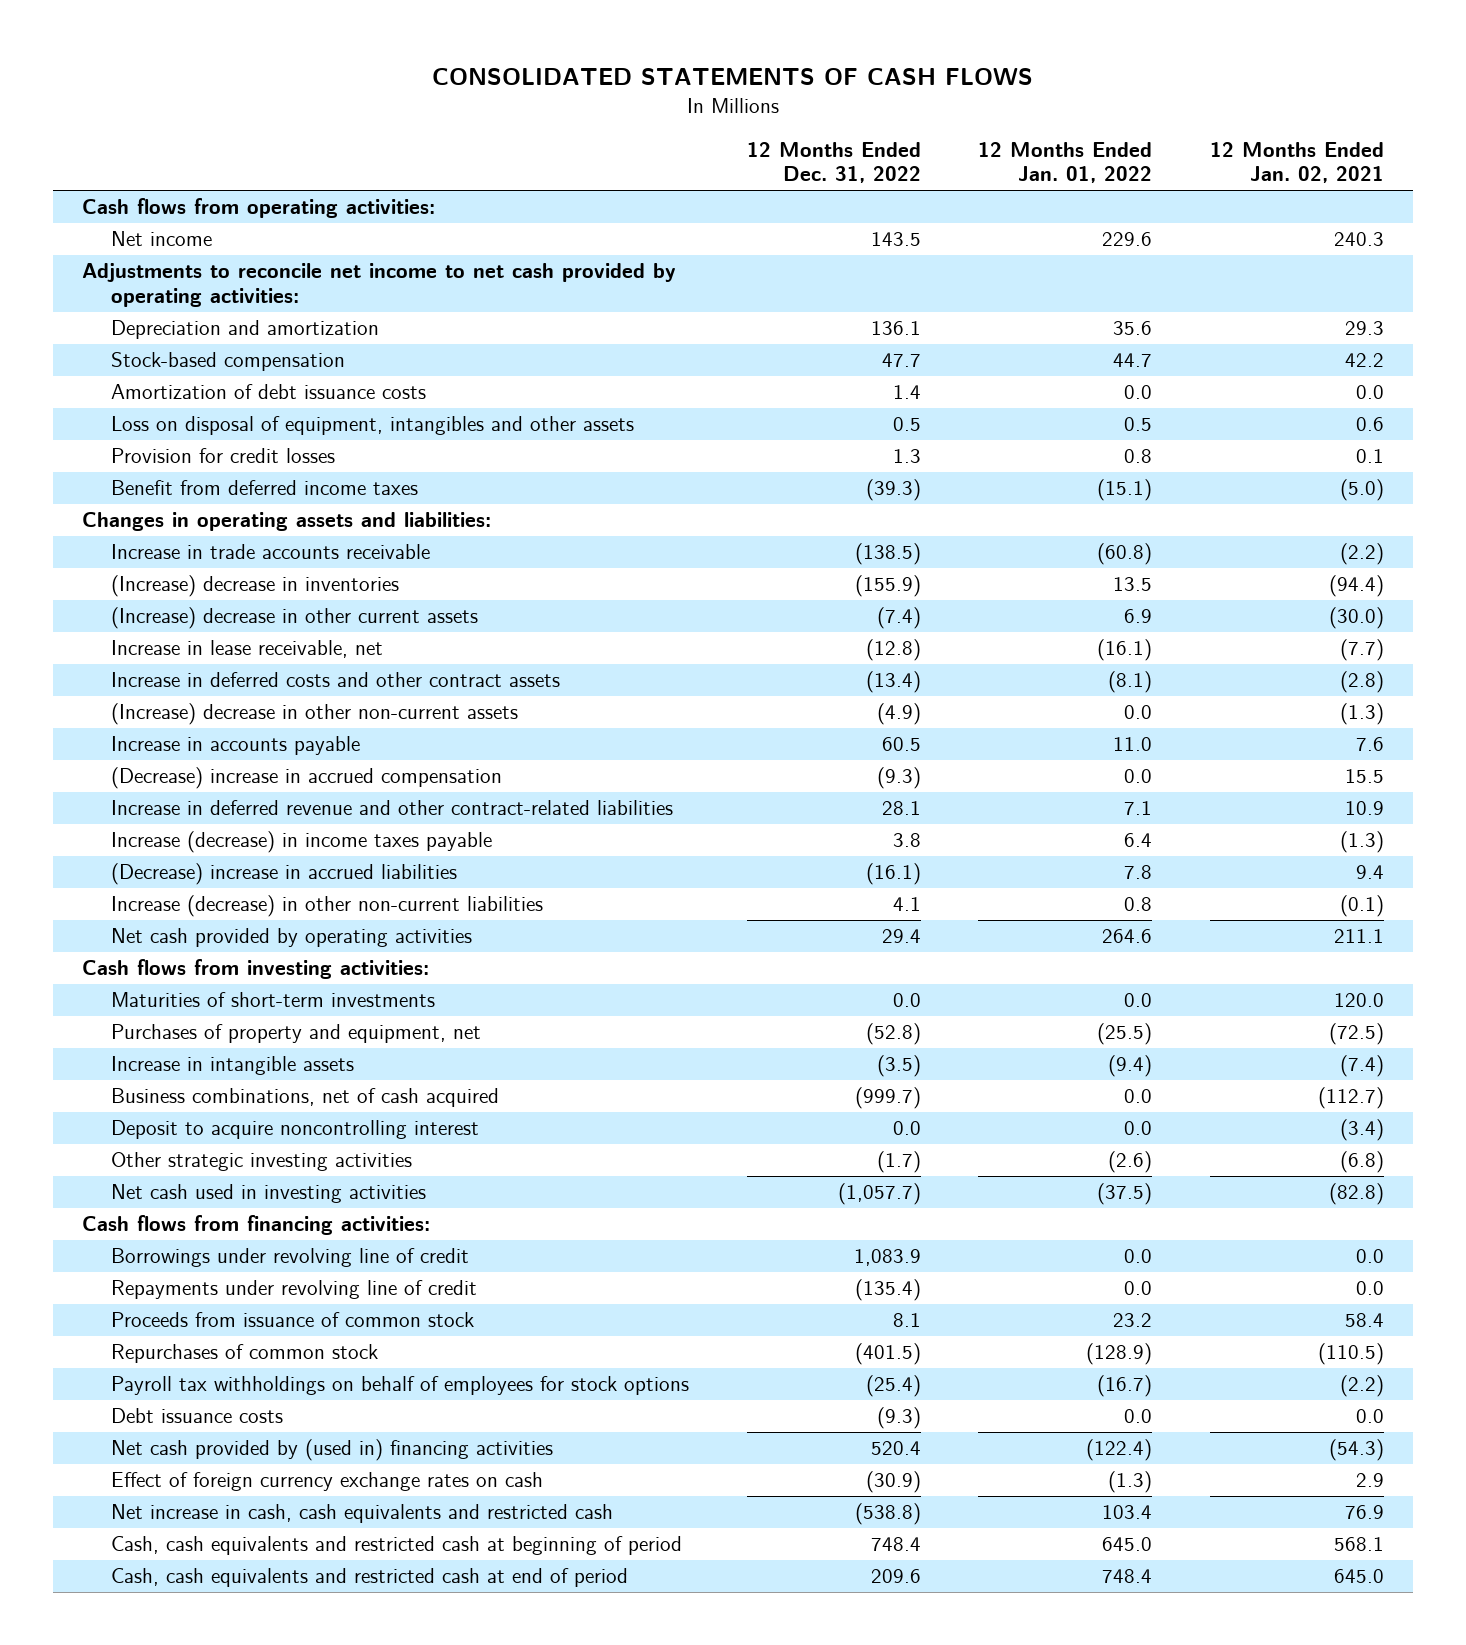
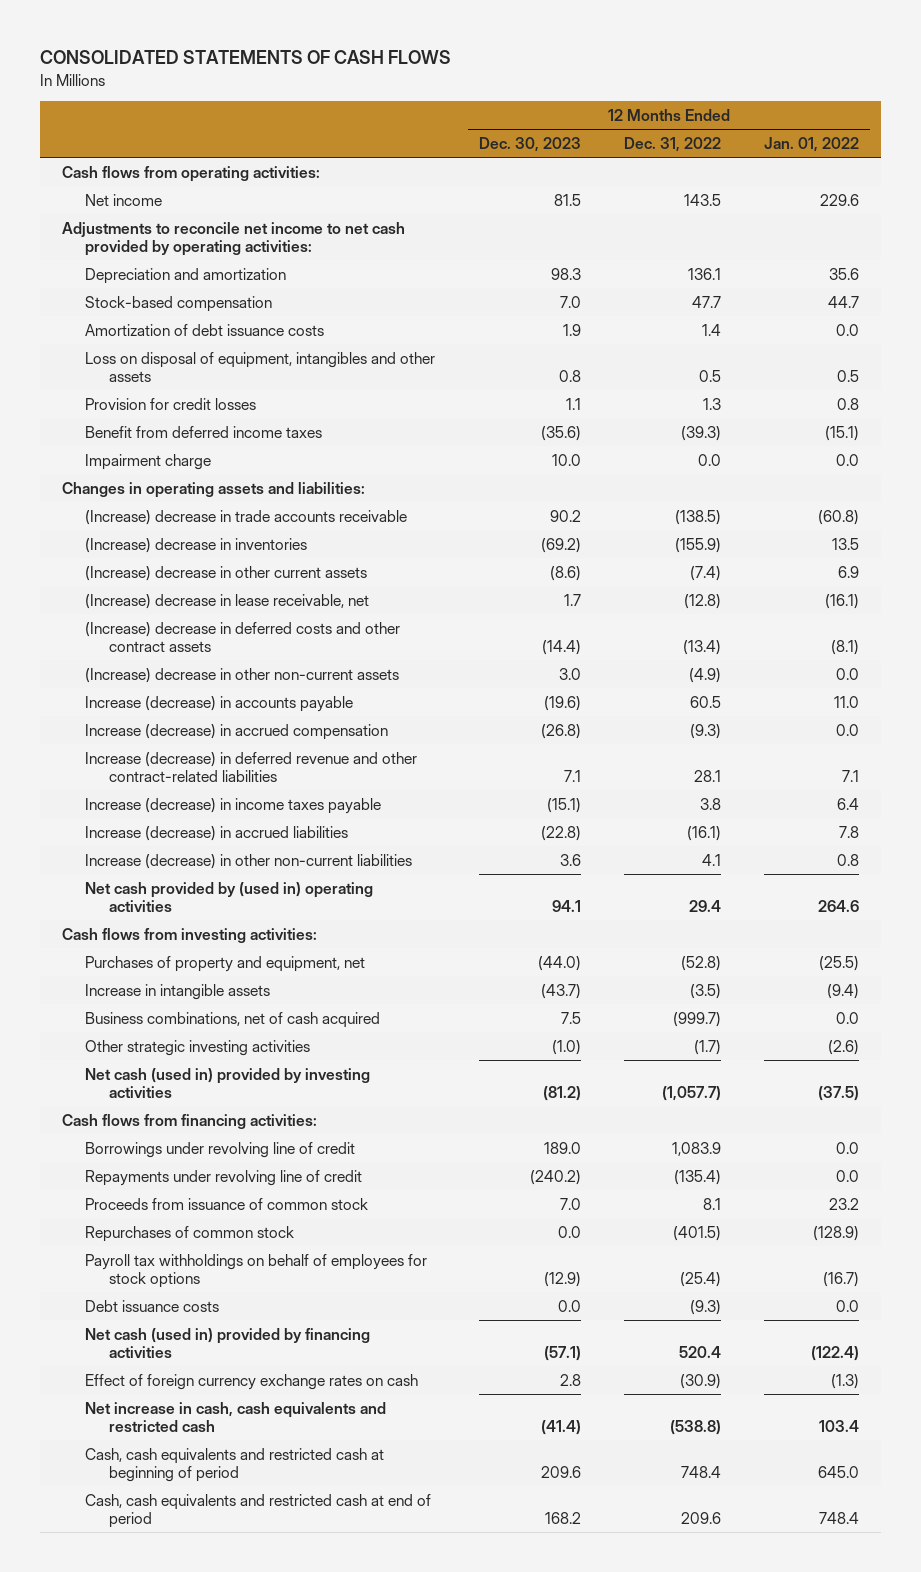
- | 12 Months Ended Dec. 31, 2022 | 12 Months Ended Jan. 01, 2022 | 12 Months Ended Jan. 02, 2021
+ | 12 Months Ended Dec. 30, 2023 | 12 Months Ended Dec. 31, 2022 | 12 Months Ended Jan. 01, 2022
+ Impairment charge | 10.0 | 0.0 | 0.0
- Increase in trade accounts receivable | (138.5) | (60.8) | (2.2)
+ (Increase) decrease in trade accounts receivable | 90.2 | (138.5) | (60.8)
- Increase in lease receivable, net | (12.8) | (16.1) | (7.7)
- Increase in deferred costs and other contract assets | (13.4) | (8.1) | (2.8)
+ (Increase) decrease in lease receivable, net | 1.7 | (12.8) | (16.1)
+ (Increase) decrease in deferred costs and other contract assets | (14.4) | (13.4) | (8.1)
- Increase in accounts payable | 60.5 | 11.0 | 7.6
- (Decrease) increase in accrued compensation | (9.3) | 0.0 | 15.5
- Increase in deferred revenue and other contract-related liabilities | 28.1 | 7.1 | 10.9
+ Increase (decrease) in accounts payable | (19.6) | 60.5 | 11.0
+ Increase (decrease) in accrued compensation | (26.8) | (9.3) | 0.0
+ Increase (decrease) in deferred revenue and other contract-related liabilities | 7.1 | 28.1 | 7.1
- (Decrease) increase in accrued liabilities | (16.1) | 7.8 | 9.4
+ Increase (decrease) in accrued liabilities | (22.8) | (16.1) | 7.8
- Net cash provided by operating activities | 29.4 | 264.6 | 211.1
+ Net cash provided by (used in) operating activities | 94.1 | 29.4 | 264.6
- Maturities of short-term investments | 0.0 | 0.0 | 120.0
- Deposit to acquire noncontrolling interest | 0.0 | 0.0 | (3.4)
- Net cash used in investing activities | (1,057.7) | (37.5) | (82.8)
+ Net cash (used in) provided by investing activities | (81.2) | (1,057.7) | (37.5)
- Net cash provided by (used in) financing activities | 520.4 | (122.4) | (54.3)
+ Net cash (used in) provided by financing activities | (57.1) | 520.4 | (122.4)

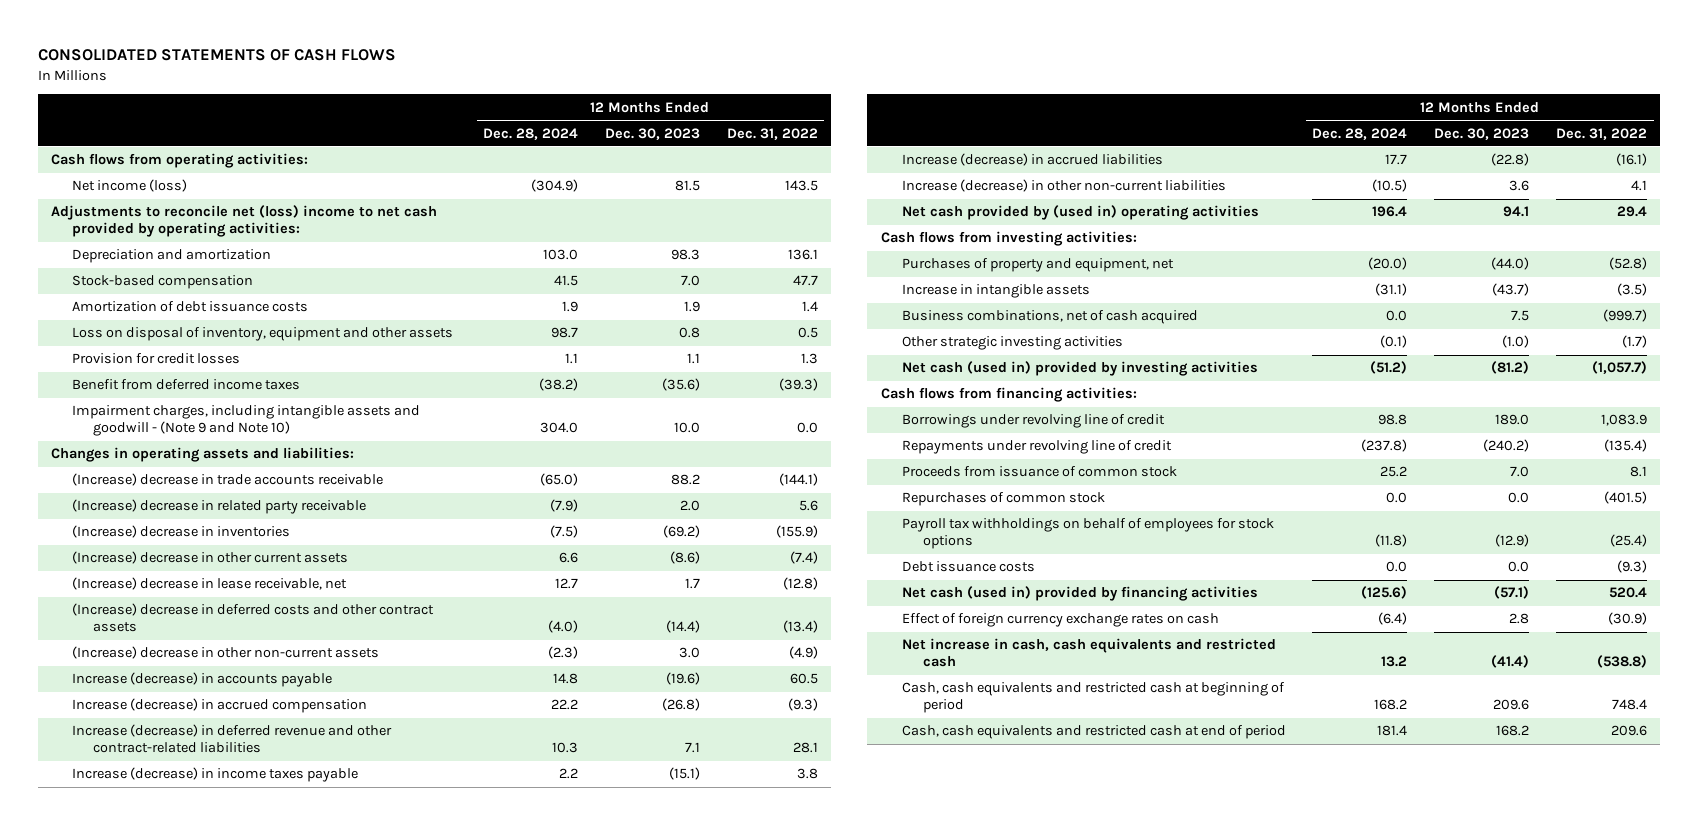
- | 12 Months Ended Dec. 30, 2023 | 12 Months Ended Dec. 31, 2022 | 12 Months Ended Jan. 01, 2022
+ | 12 Months Ended Dec. 28, 2024 | 12 Months Ended Dec. 30, 2023 | 12 Months Ended Dec. 31, 2022
- Net income | 81.5 | 143.5 | 229.6
- Adjustments to reconcile net income to net cash provided by operating activities:
+ Net income (loss) | (304.9) | 81.5 | 143.5
+ Adjustments to reconcile net (loss) income to net cash provided by operating activities:
- Loss on disposal of equipment, intangibles and other assets | 0.8 | 0.5 | 0.5
+ Loss on disposal of inventory, equipment and other assets | 98.7 | 0.8 | 0.5
- Impairment charge | 10.0 | 0.0 | 0.0
+ Impairment charges, including intangible assets and goodwill - (Note 9 and Note 10) | 304.0 | 10.0 | 0.0
- (Increase) decrease in trade accounts receivable | 90.2 | (138.5) | (60.8)
+ (Increase) decrease in trade accounts receivable | (65.0) | 88.2 | (144.1)
+ (Increase) decrease in related party receivable | (7.9) | 2.0 | 5.6

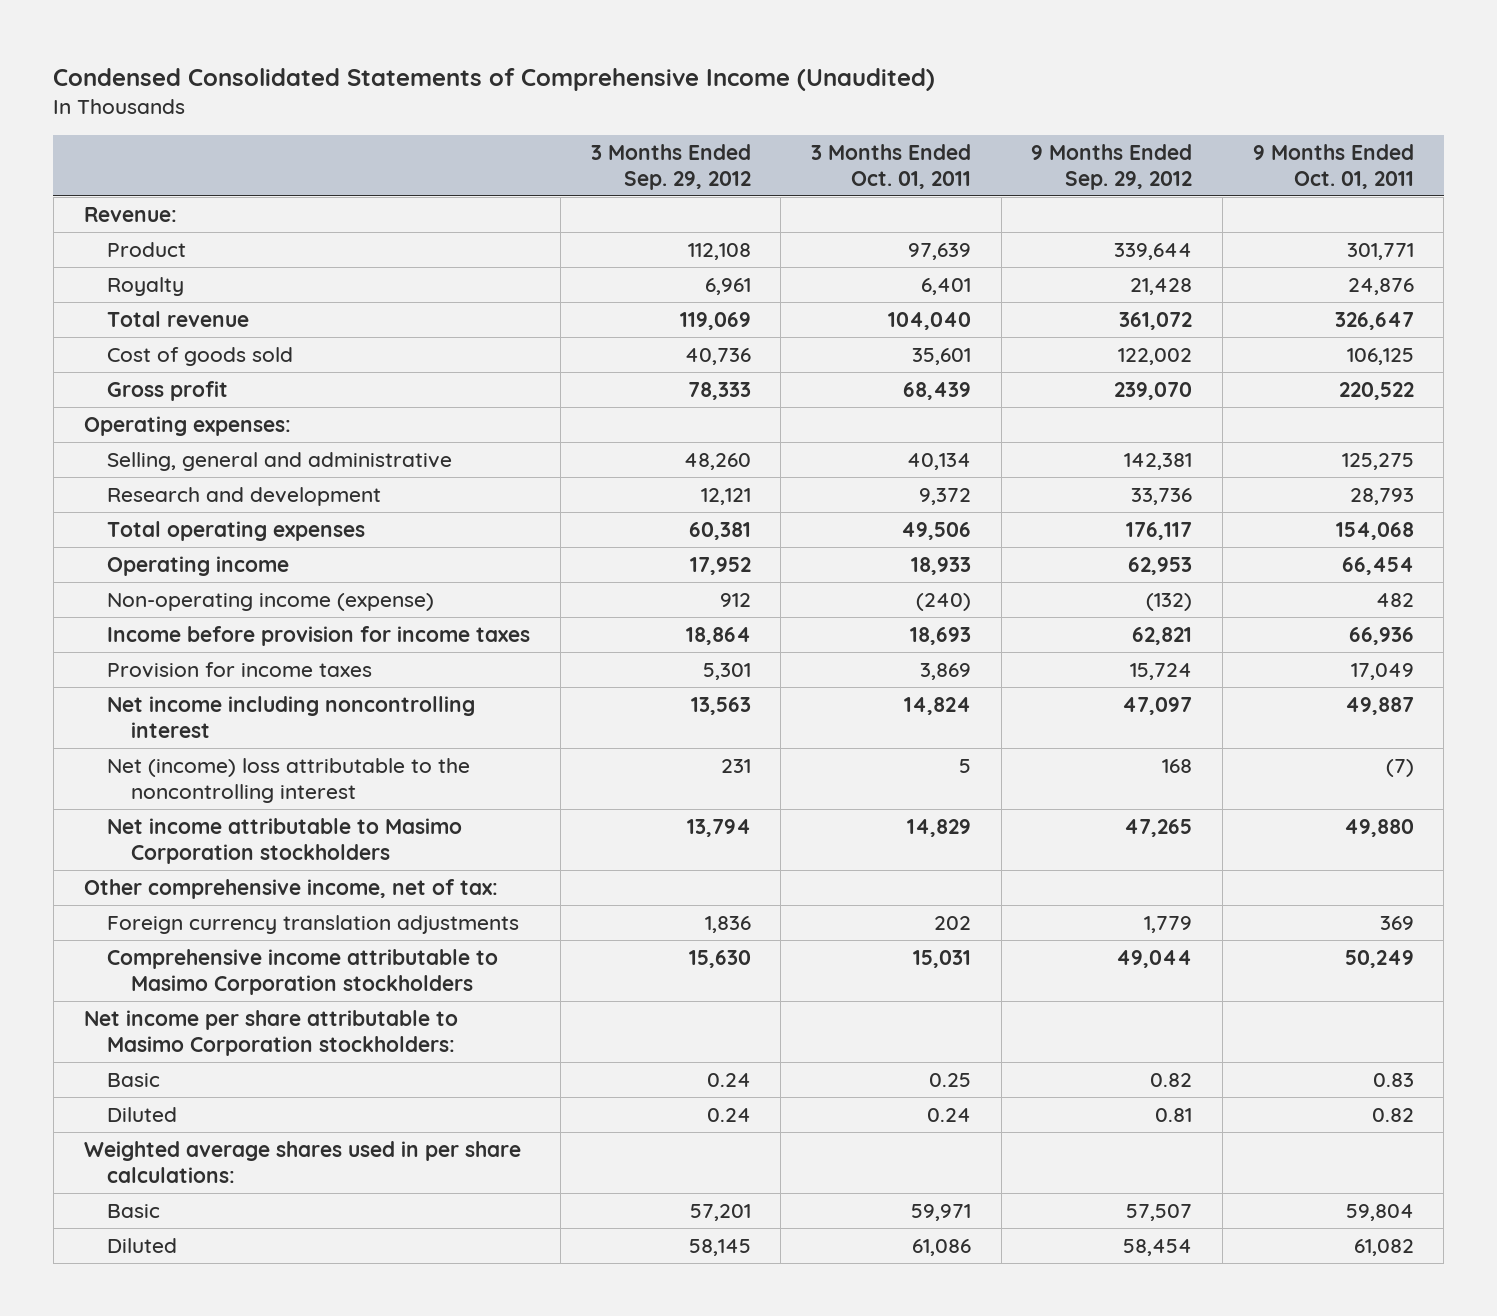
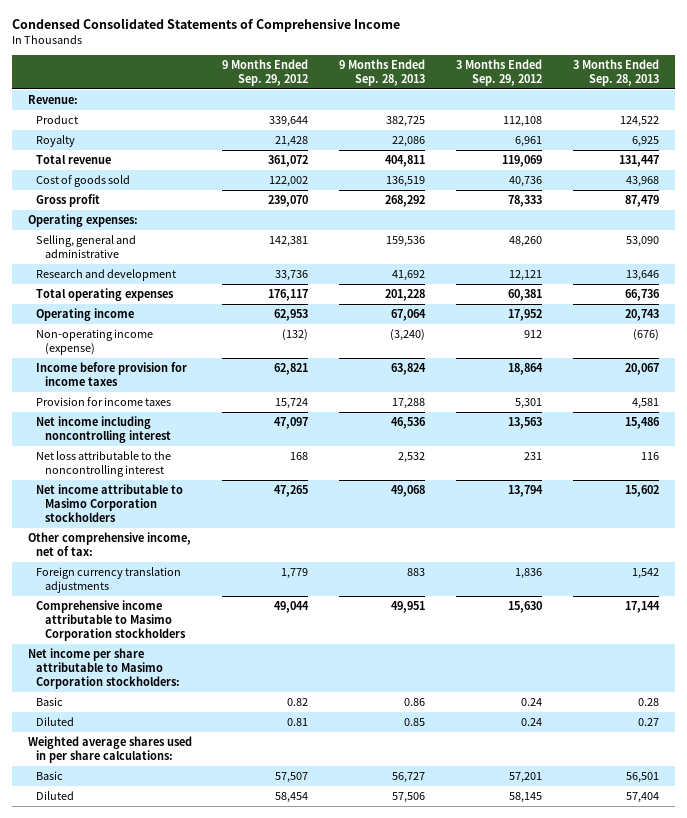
- Condensed Consolidated Statements of Comprehensive Income (Unaudited)
+ Condensed Consolidated Statements of Comprehensive Income
- | 3 Months Ended Sep. 29, 2012 | 3 Months Ended Oct. 01, 2011 | 9 Months Ended Sep. 29, 2012 | 9 Months Ended Oct. 01, 2011
+ | 9 Months Ended Sep. 29, 2012 | 9 Months Ended Sep. 28, 2013 | 3 Months Ended Sep. 29, 2012 | 3 Months Ended Sep. 28, 2013
- Net (income) loss attributable to the noncontrolling interest | 231 | 5 | 168 | (7)
+ Net loss attributable to the noncontrolling interest | 168 | 2,532 | 231 | 116

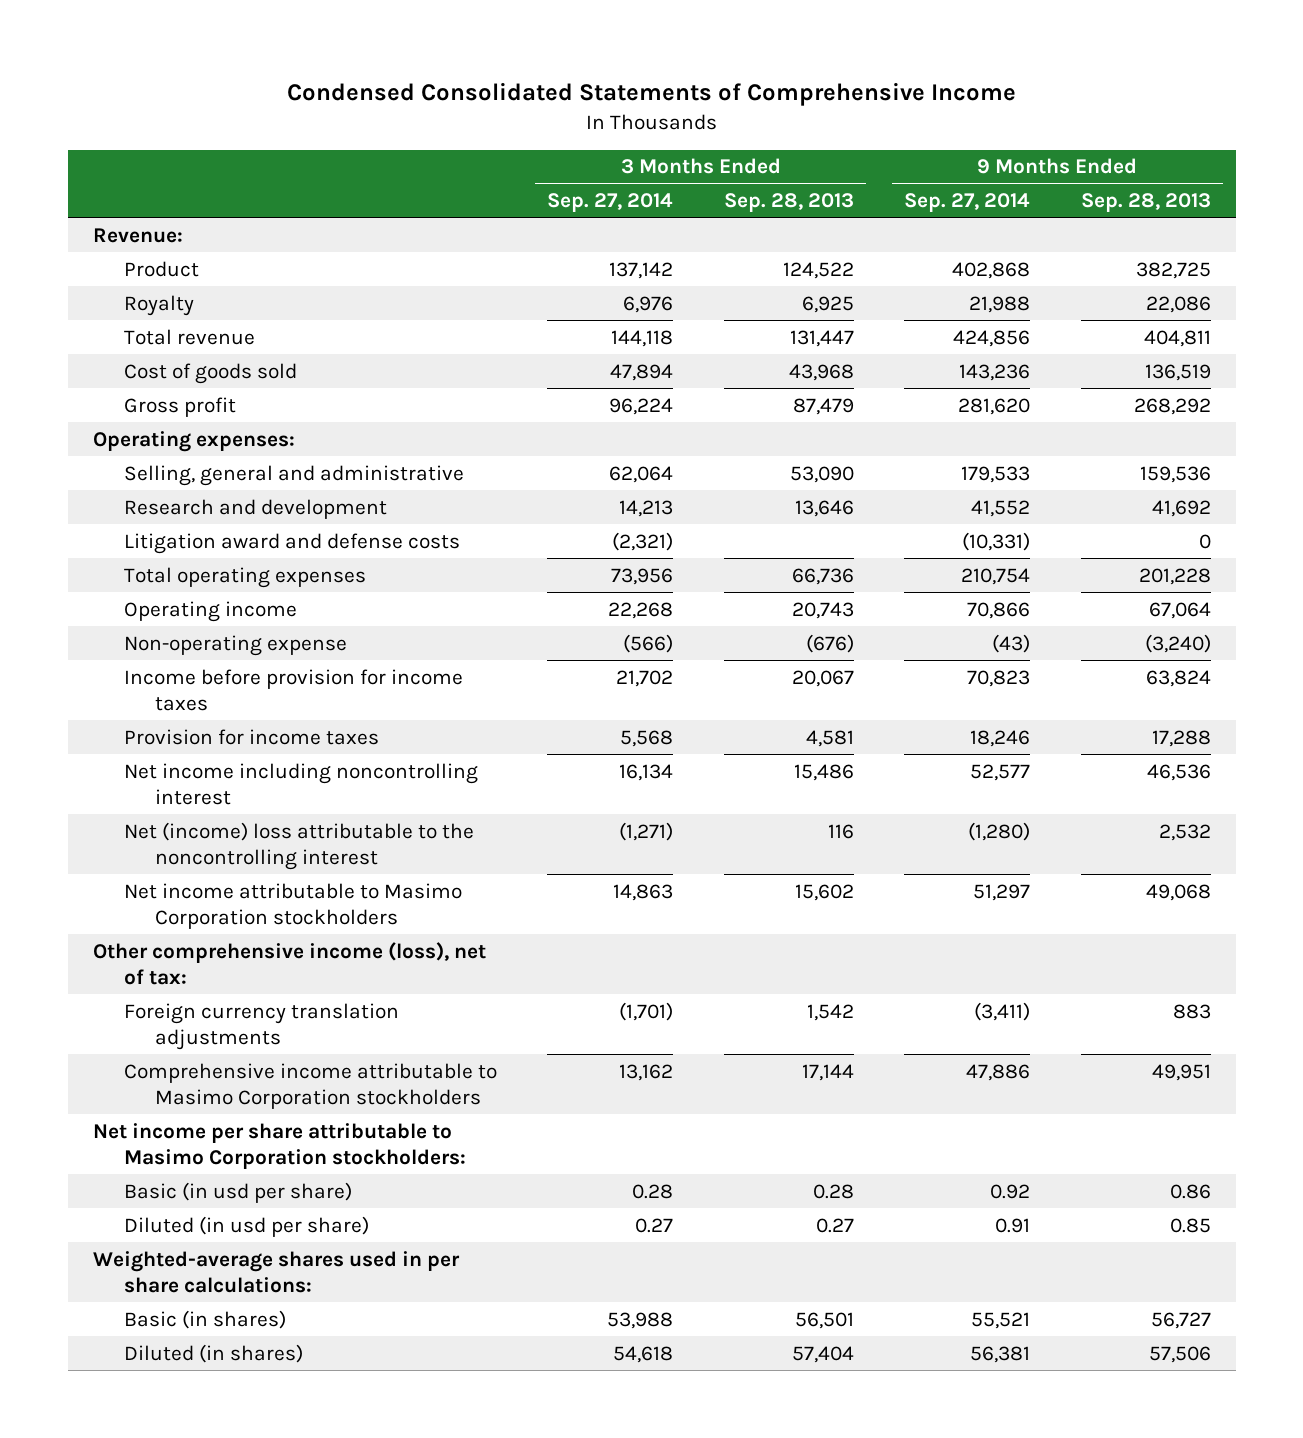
- | 9 Months Ended Sep. 29, 2012 | 9 Months Ended Sep. 28, 2013 | 3 Months Ended Sep. 29, 2012 | 3 Months Ended Sep. 28, 2013
+ | 3 Months Ended Sep. 27, 2014 | 3 Months Ended Sep. 28, 2013 | 9 Months Ended Sep. 27, 2014 | 9 Months Ended Sep. 28, 2013
+ Litigation award and defense costs | (2,321) | | (10,331) | 0
- Non-operating income (expense) | (132) | (3,240) | 912 | (676)
+ Non-operating expense | (566) | (676) | (43) | (3,240)
- Net loss attributable to the noncontrolling interest | 168 | 2,532 | 231 | 116
+ Net (income) loss attributable to the noncontrolling interest | (1,271) | 116 | (1,280) | 2,532
- Other comprehensive income, net of tax:
+ Other comprehensive income (loss), net of tax:
- Basic | 0.82 | 0.86 | 0.24 | 0.28
- Diluted | 0.81 | 0.85 | 0.24 | 0.27
- Weighted average shares used in per share calculations:
- Basic | 57,507 | 56,727 | 57,201 | 56,501
- Diluted | 58,454 | 57,506 | 58,145 | 57,404
+ Basic (in usd per share) | 0.28 | 0.28 | 0.92 | 0.86
+ Diluted (in usd per share) | 0.27 | 0.27 | 0.91 | 0.85
+ Weighted-average shares used in per share calculations:
+ Basic (in shares) | 53,988 | 56,501 | 55,521 | 56,727
+ Diluted (in shares) | 54,618 | 57,404 | 56,381 | 57,506

